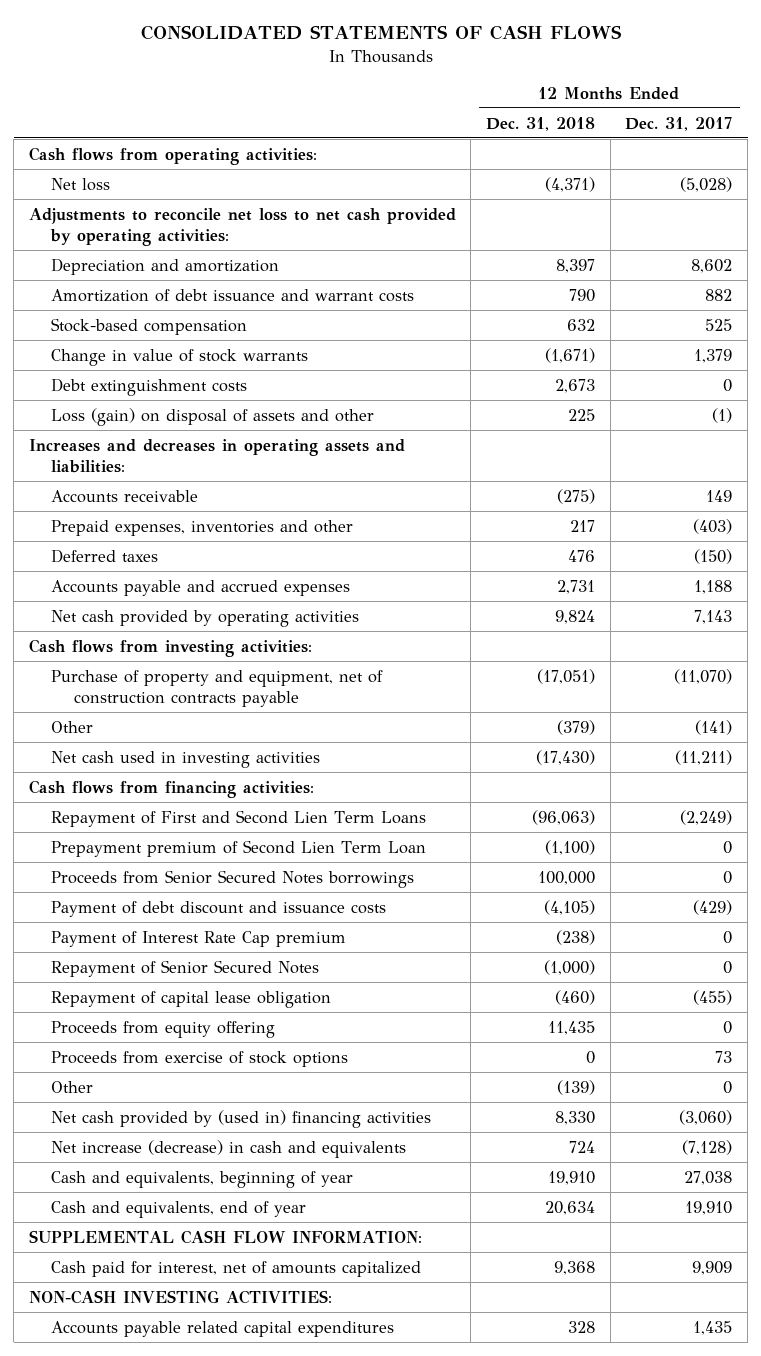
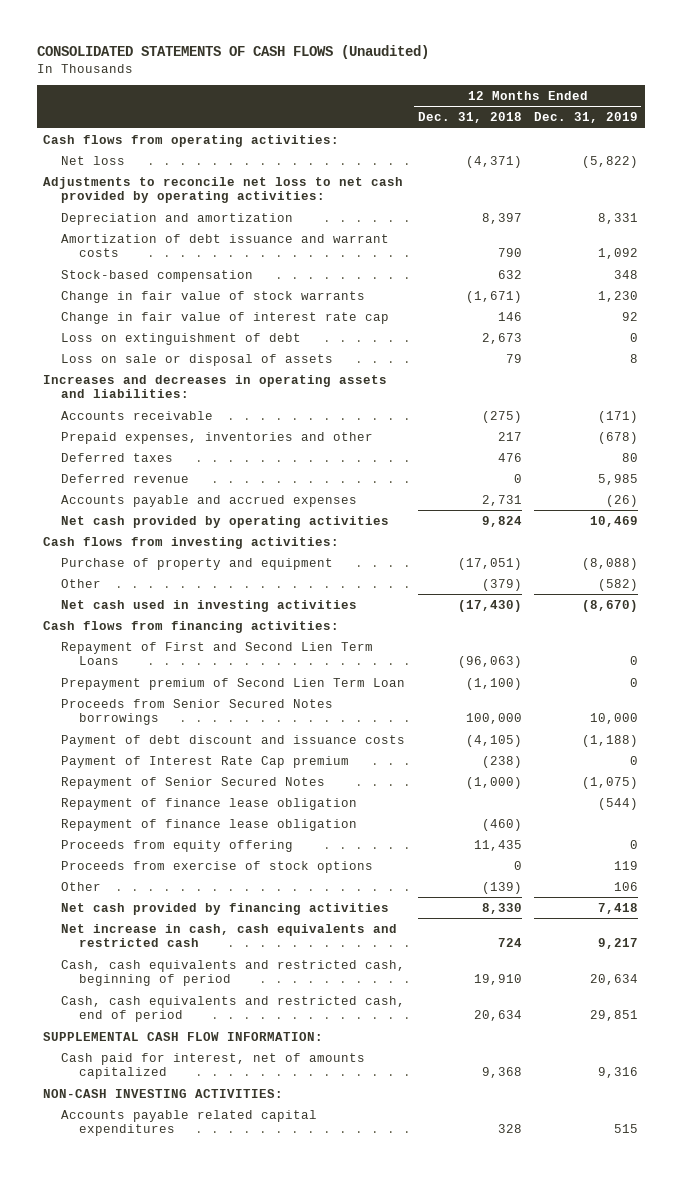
- CONSOLIDATED STATEMENTS OF CASH FLOWS
+ CONSOLIDATED STATEMENTS OF CASH FLOWS (Unaudited)
- | 12 Months Ended Dec. 31, 2018 | 12 Months Ended Dec. 31, 2017
+ | 12 Months Ended Dec. 31, 2018 | 12 Months Ended Dec. 31, 2019
- Change in value of stock warrants | (1,671) | 1,379
- Debt extinguishment costs | 2,673 | 0
- Loss (gain) on disposal of assets and other | 225 | (1)
+ Change in fair value of stock warrants | (1,671) | 1,230
+ Change in fair value of interest rate cap | 146 | 92
+ Loss on extinguishment of debt | 2,673 | 0
+ Loss on sale or disposal of assets | 79 | 8
+ Deferred revenue | 0 | 5,985
- Purchase of property and equipment, net of construction contracts payable | (17,051) | (11,070)
+ Purchase of property and equipment | (17,051) | (8,088)
- Repayment of capital lease obligation | (460) | (455)
+ Repayment of finance lease obligation | | (544)
+ Repayment of finance lease obligation | (460) |
- Net cash provided by (used in) financing activities | 8,330 | (3,060)
- Net increase (decrease) in cash and equivalents | 724 | (7,128)
- Cash and equivalents, beginning of year | 19,910 | 27,038
- Cash and equivalents, end of year | 20,634 | 19,910
+ Net cash provided by financing activities | 8,330 | 7,418
+ Net increase in cash, cash equivalents and restricted cash | 724 | 9,217
+ Cash, cash equivalents and restricted cash, beginning of period | 19,910 | 20,634
+ Cash, cash equivalents and restricted cash, end of period | 20,634 | 29,851

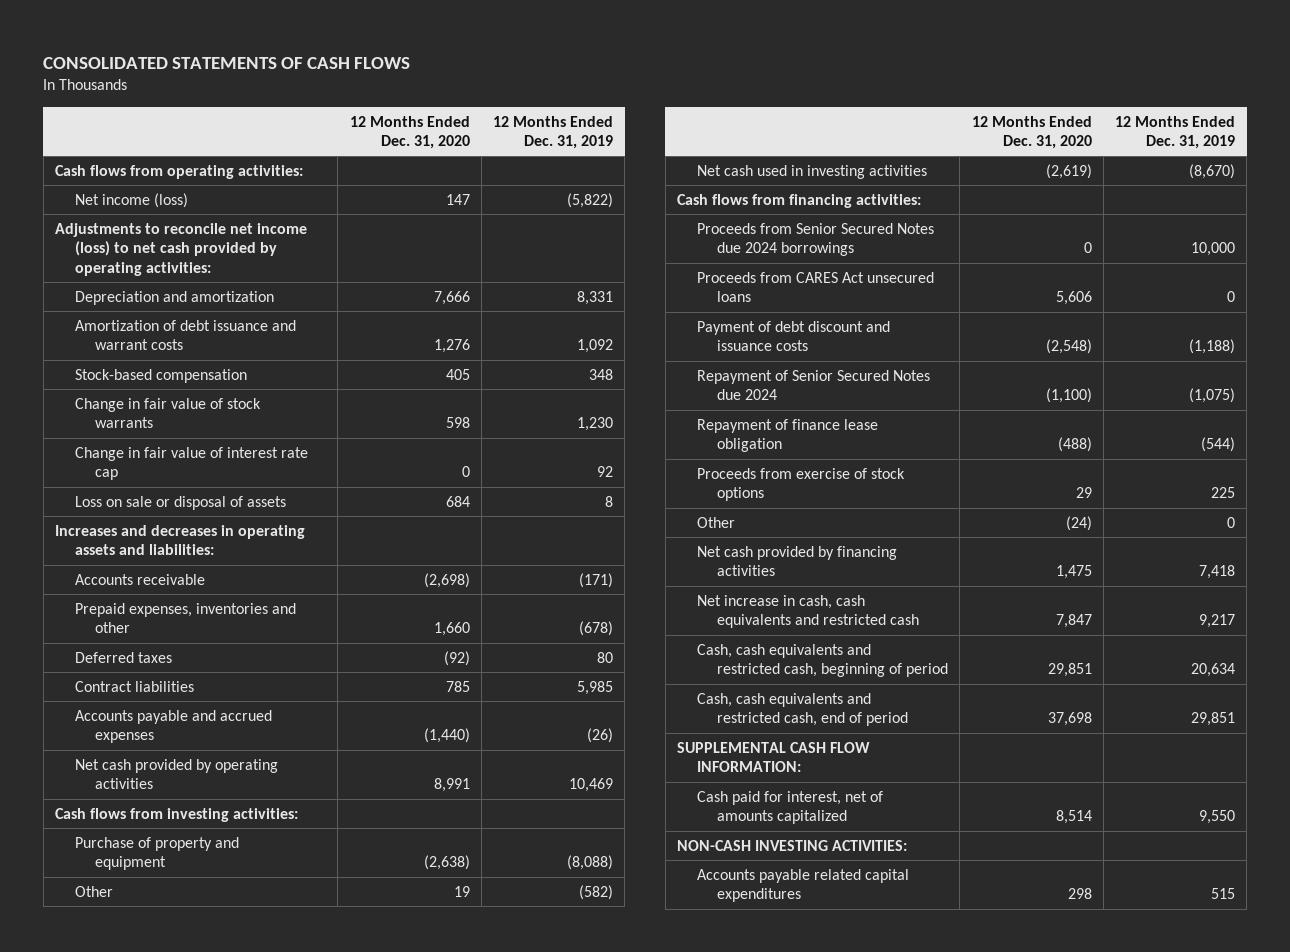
- CONSOLIDATED STATEMENTS OF CASH FLOWS (Unaudited)
+ CONSOLIDATED STATEMENTS OF CASH FLOWS
- | 12 Months Ended Dec. 31, 2018 | 12 Months Ended Dec. 31, 2019
+ | 12 Months Ended Dec. 31, 2020 | 12 Months Ended Dec. 31, 2019
- Net loss | (4,371) | (5,822)
- Adjustments to reconcile net loss to net cash provided by operating activities:
+ Net income (loss) | 147 | (5,822)
+ Adjustments to reconcile net income (loss) to net cash provided by operating activities:
- Loss on extinguishment of debt | 2,673 | 0
- Deferred revenue | 0 | 5,985
+ Contract liabilities | 785 | 5,985
- Repayment of First and Second Lien Term Loans | (96,063) | 0
- Prepayment premium of Second Lien Term Loan | (1,100) | 0
- Proceeds from Senior Secured Notes borrowings | 100,000 | 10,000
+ Proceeds from Senior Secured Notes due 2024 borrowings | 0 | 10,000
+ Proceeds from CARES Act unsecured loans | 5,606 | 0
- Payment of Interest Rate Cap premium | (238) | 0
- Repayment of Senior Secured Notes | (1,000) | (1,075)
+ Repayment of Senior Secured Notes due 2024 | (1,100) | (1,075)
- Repayment of finance lease obligation | (460) |
- Proceeds from equity offering | 11,435 | 0
- Proceeds from exercise of stock options | 0 | 119
- Other | (139) | 106
+ Proceeds from exercise of stock options | 29 | 225
+ Other | (24) | 0
- Cash paid for interest, net of amounts capitalized | 9,368 | 9,316
+ Cash paid for interest, net of amounts capitalized | 8,514 | 9,550

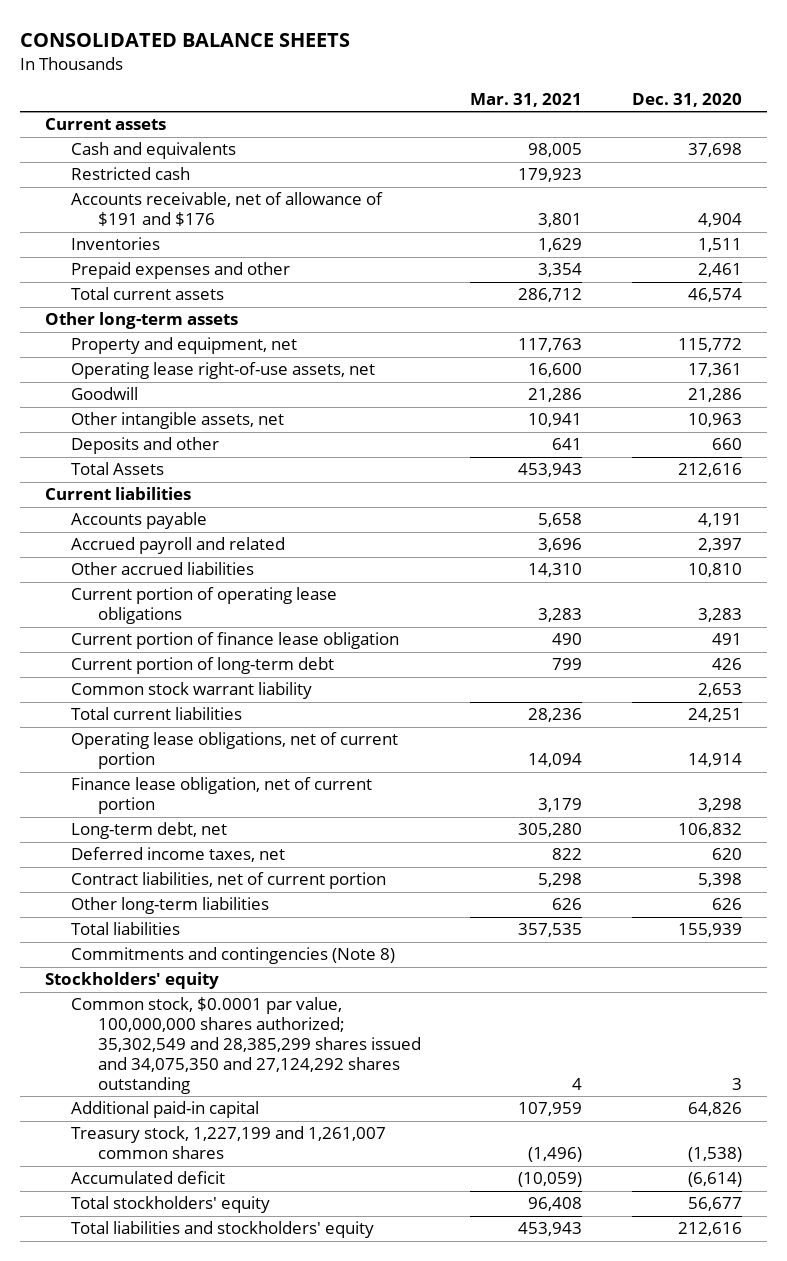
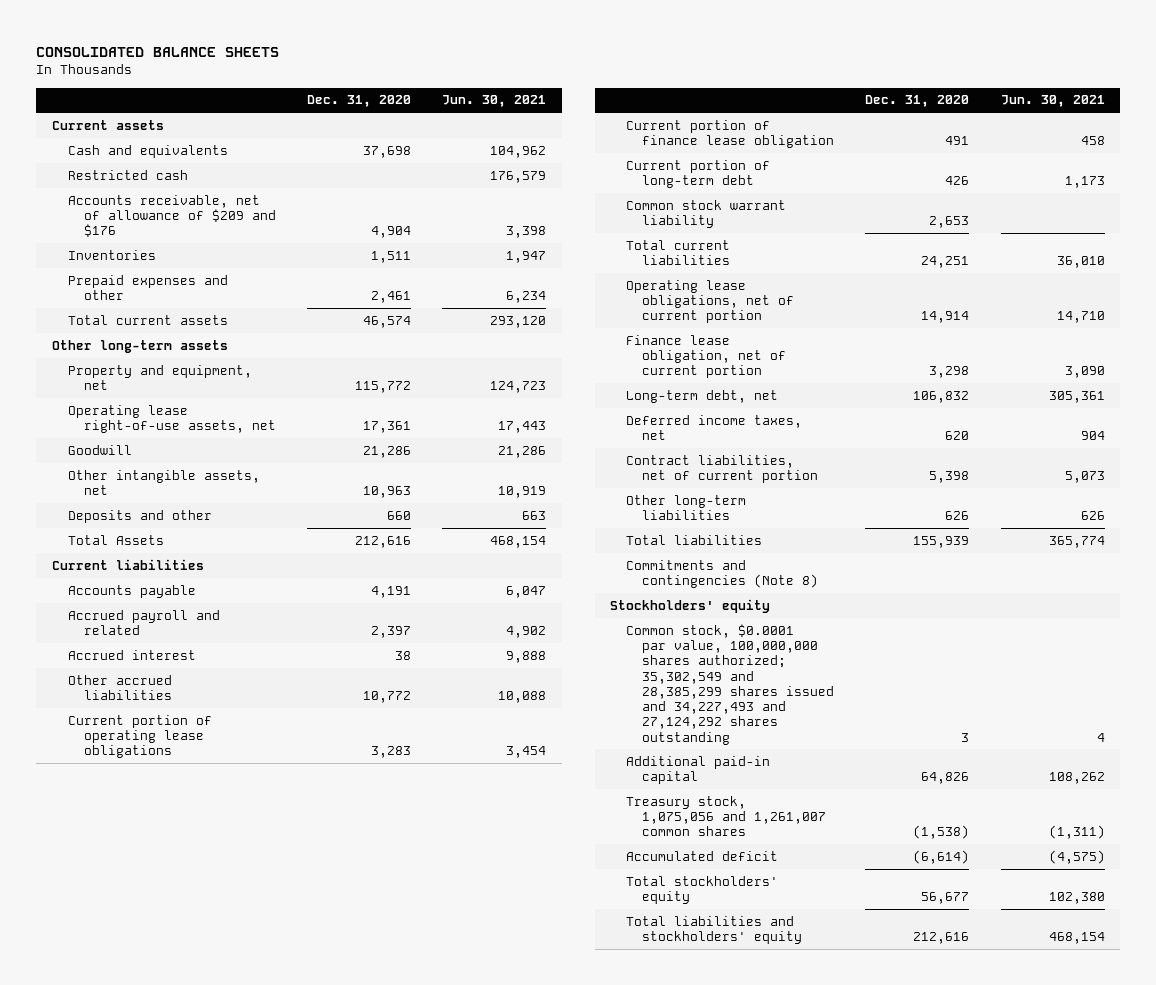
- | Mar. 31, 2021 | Dec. 31, 2020
+ | Dec. 31, 2020 | Jun. 30, 2021
- Accounts receivable, net of allowance of $191 and $176 | 3,801 | 4,904
+ Accounts receivable, net of allowance of $209 and $176 | 4,904 | 3,398
- Other accrued liabilities | 14,310 | 10,810
+ Accrued interest | 38 | 9,888
+ Other accrued liabilities | 10,772 | 10,088
- Common stock, $0.0001 par value, 100,000,000 shares authorized; 35,302,549 and 28,385,299 shares issued and 34,075,350 and 27,124,292 shares outstanding | 4 | 3
+ Common stock, $0.0001 par value, 100,000,000 shares authorized; 35,302,549 and 28,385,299 shares issued and 34,227,493 and 27,124,292 shares outstanding | 3 | 4
- Treasury stock, 1,227,199 and 1,261,007 common shares | (1,496) | (1,538)
+ Treasury stock, 1,075,056 and 1,261,007 common shares | (1,538) | (1,311)

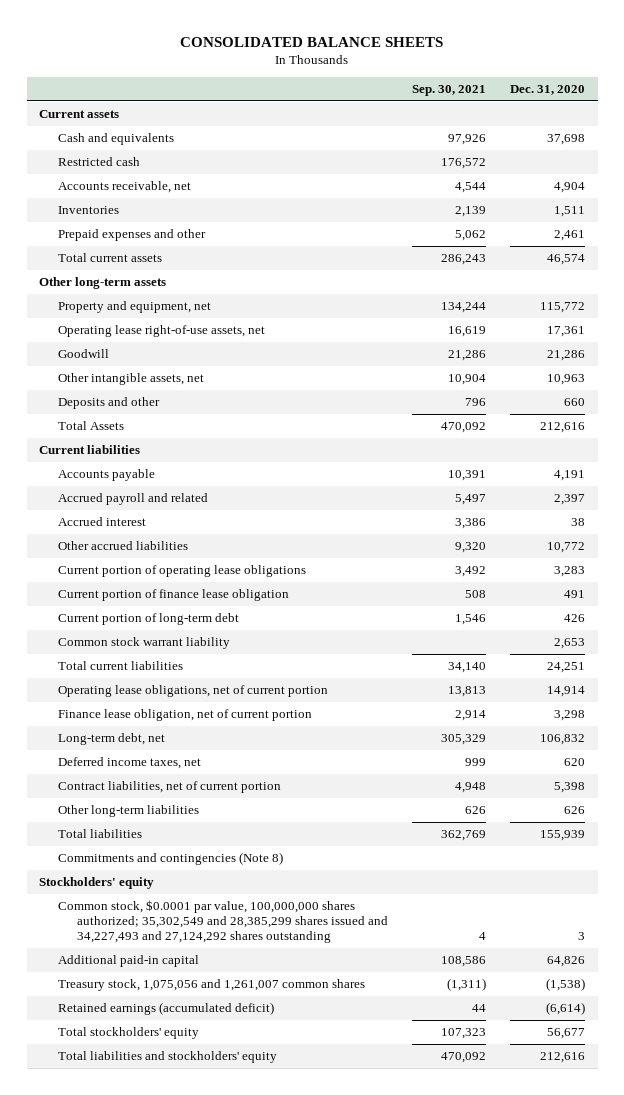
- | Dec. 31, 2020 | Jun. 30, 2021
+ | Sep. 30, 2021 | Dec. 31, 2020
- Accounts receivable, net of allowance of $209 and $176 | 4,904 | 3,398
+ Accounts receivable, net | 4,544 | 4,904
- Accumulated deficit | (6,614) | (4,575)
+ Retained earnings (accumulated deficit) | 44 | (6,614)

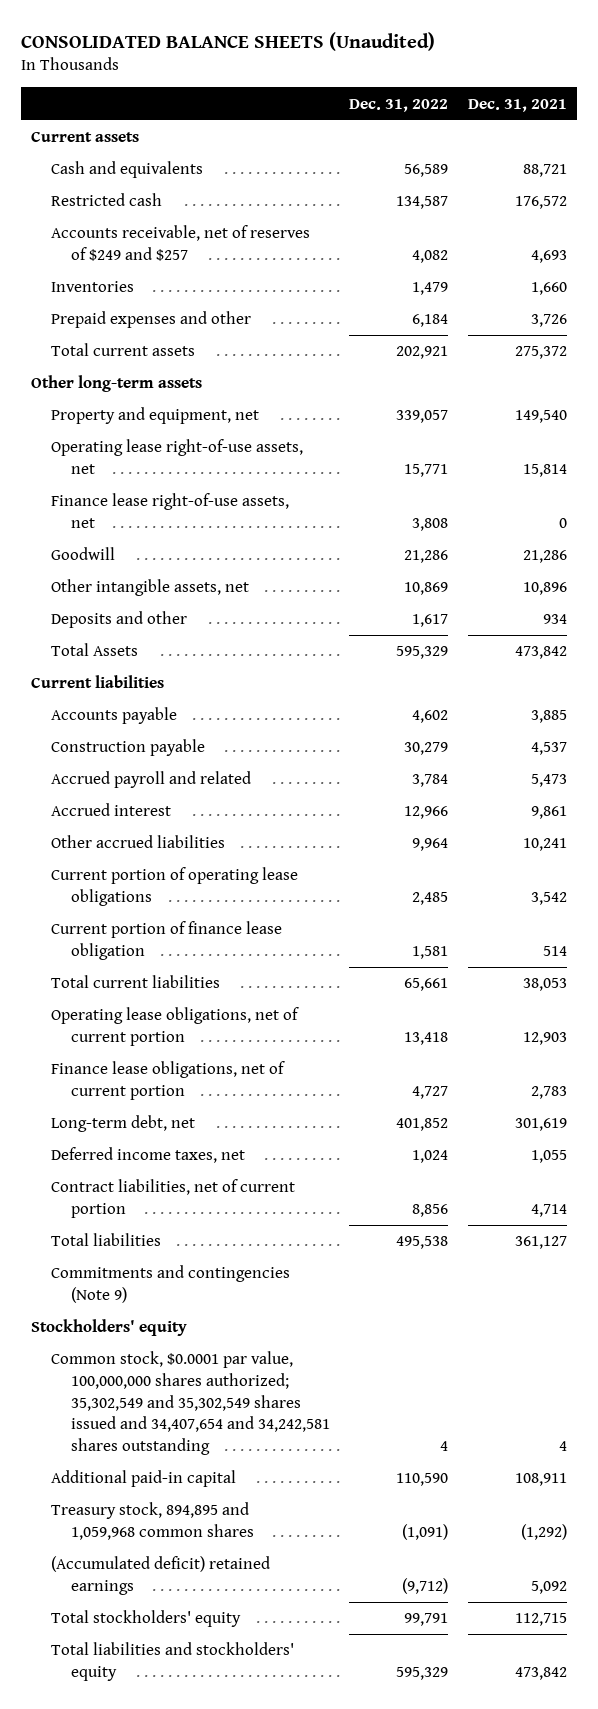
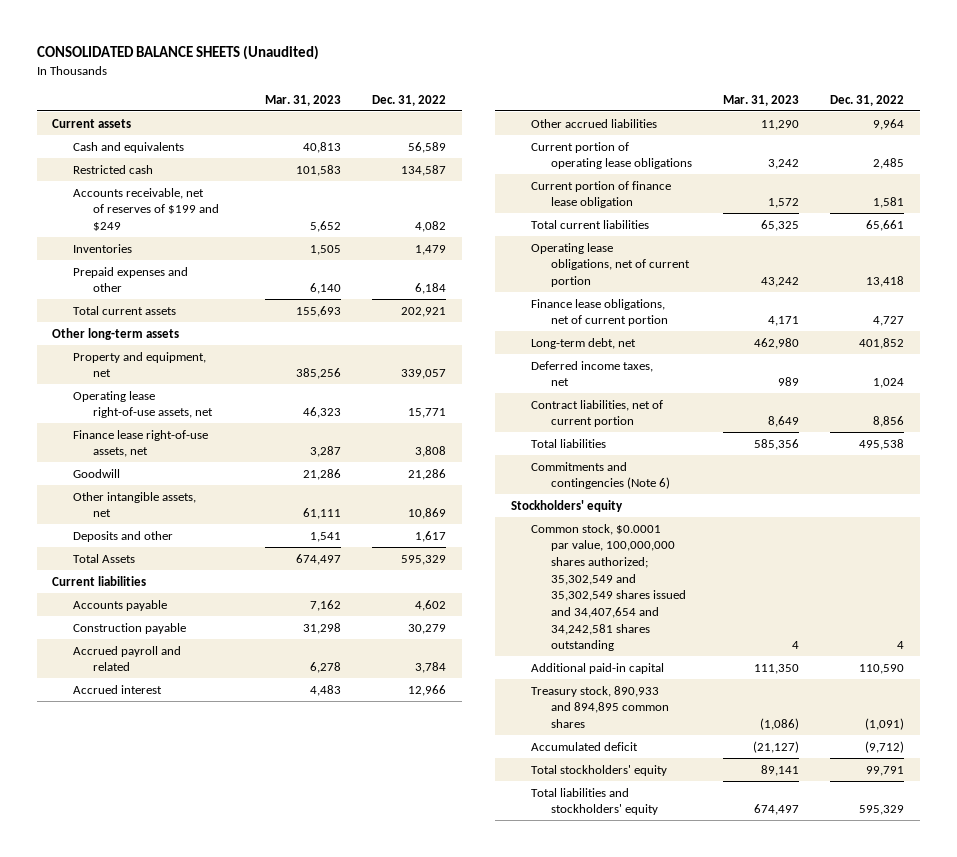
- | Dec. 31, 2022 | Dec. 31, 2021
+ | Mar. 31, 2023 | Dec. 31, 2022
- Accounts receivable, net of reserves of $249 and $257 | 4,082 | 4,693
+ Accounts receivable, net of reserves of $199 and $249 | 5,652 | 4,082
- Commitments and contingencies (Note 9)
+ Commitments and contingencies (Note 6)
- Treasury stock, 894,895 and 1,059,968 common shares | (1,091) | (1,292)
- (Accumulated deficit) retained earnings | (9,712) | 5,092
+ Treasury stock, 890,933 and 894,895 common shares | (1,086) | (1,091)
+ Accumulated deficit | (21,127) | (9,712)

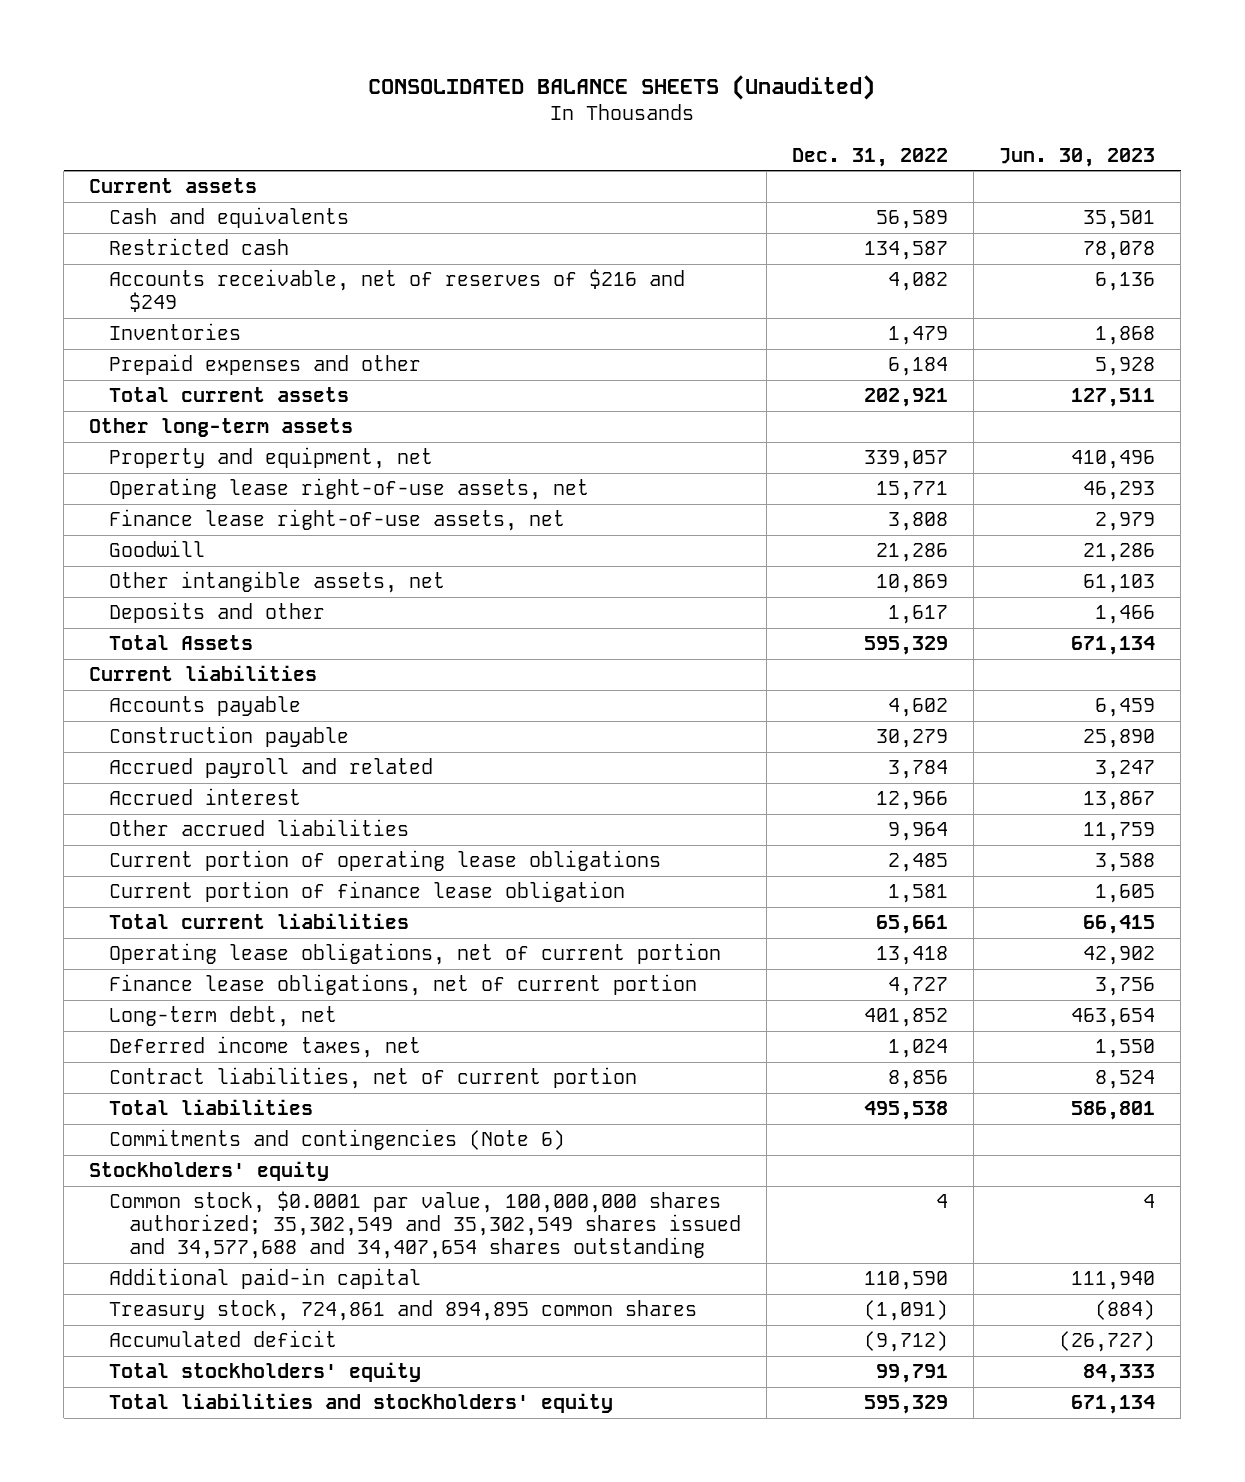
- | Mar. 31, 2023 | Dec. 31, 2022
+ | Dec. 31, 2022 | Jun. 30, 2023
- Accounts receivable, net of reserves of $199 and $249 | 5,652 | 4,082
+ Accounts receivable, net of reserves of $216 and $249 | 4,082 | 6,136
- Common stock, $0.0001 par value, 100,000,000 shares authorized; 35,302,549 and 35,302,549 shares issued and 34,407,654 and 34,242,581 shares outstanding | 4 | 4
+ Common stock, $0.0001 par value, 100,000,000 shares authorized; 35,302,549 and 35,302,549 shares issued and 34,577,688 and 34,407,654 shares outstanding | 4 | 4
- Treasury stock, 890,933 and 894,895 common shares | (1,086) | (1,091)
+ Treasury stock, 724,861 and 894,895 common shares | (1,091) | (884)

